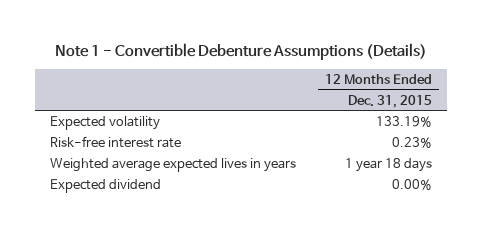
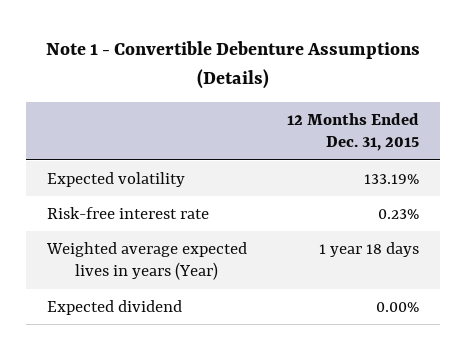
- Weighted average expected lives in years | 1 year 18 days
+ Weighted average expected lives in years (Year) | 1 year 18 days

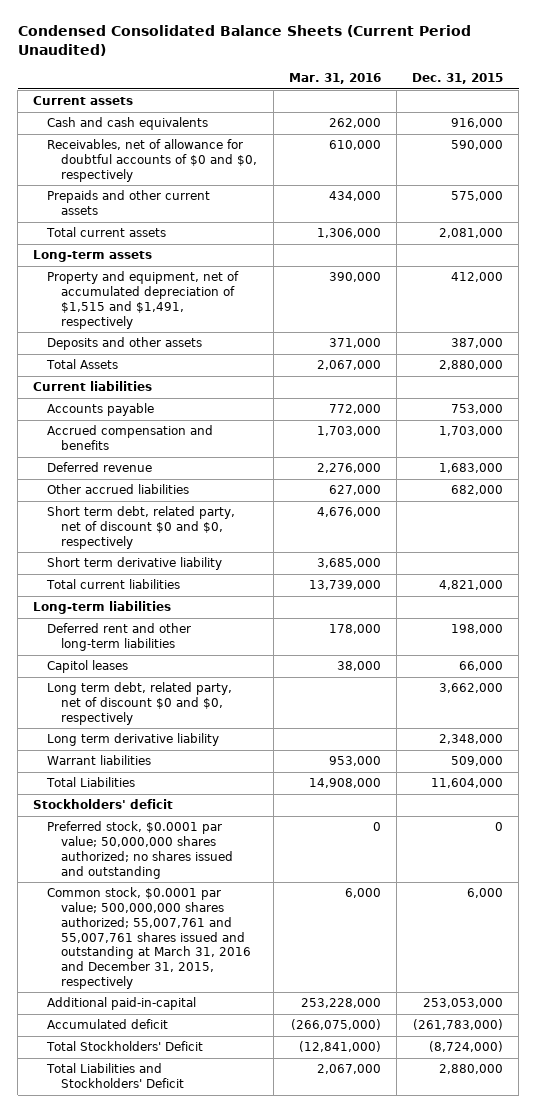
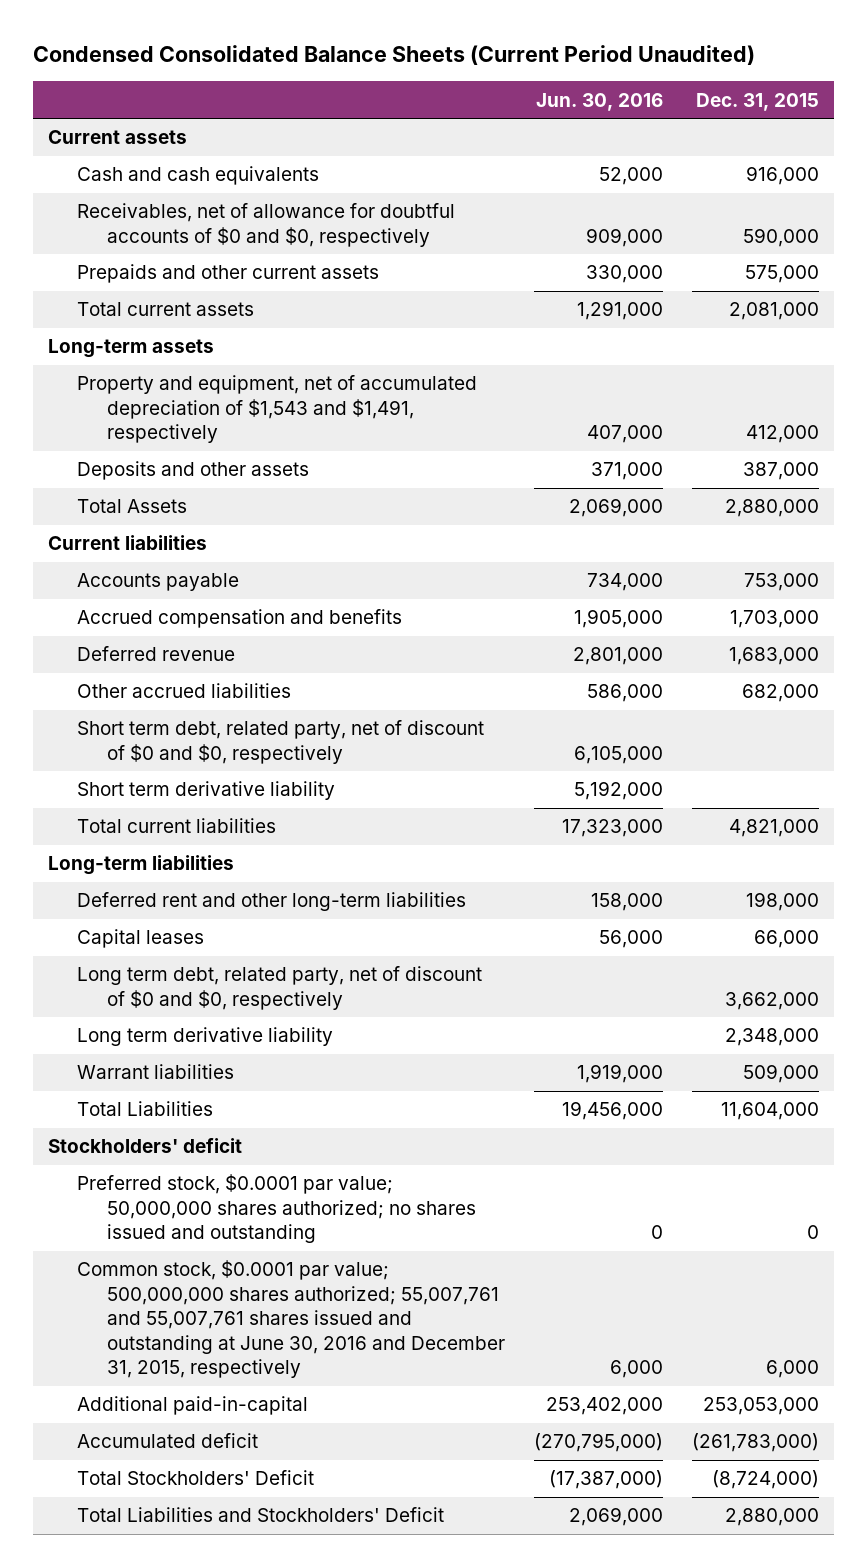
- | Mar. 31, 2016 | Dec. 31, 2015
+ | Jun. 30, 2016 | Dec. 31, 2015
- Property and equipment, net of accumulated depreciation of $1,515 and $1,491, respectively | 390,000 | 412,000
+ Property and equipment, net of accumulated depreciation of $1,543 and $1,491, respectively | 407,000 | 412,000
- Short term debt, related party, net of discount $0 and $0, respectively | 4,676,000 |
+ Short term debt, related party, net of discount of $0 and $0, respectively | 6,105,000 |
- Capitol leases | 38,000 | 66,000
- Long term debt, related party, net of discount $0 and $0, respectively | | 3,662,000
+ Capital leases | 56,000 | 66,000
+ Long term debt, related party, net of discount of $0 and $0, respectively | | 3,662,000
- Common stock, $0.0001 par value; 500,000,000 shares authorized; 55,007,761 and 55,007,761 shares issued and outstanding at March 31, 2016 and December 31, 2015, respectively | 6,000 | 6,000
+ Common stock, $0.0001 par value; 500,000,000 shares authorized; 55,007,761 and 55,007,761 shares issued and outstanding at June 30, 2016 and December 31, 2015, respectively | 6,000 | 6,000

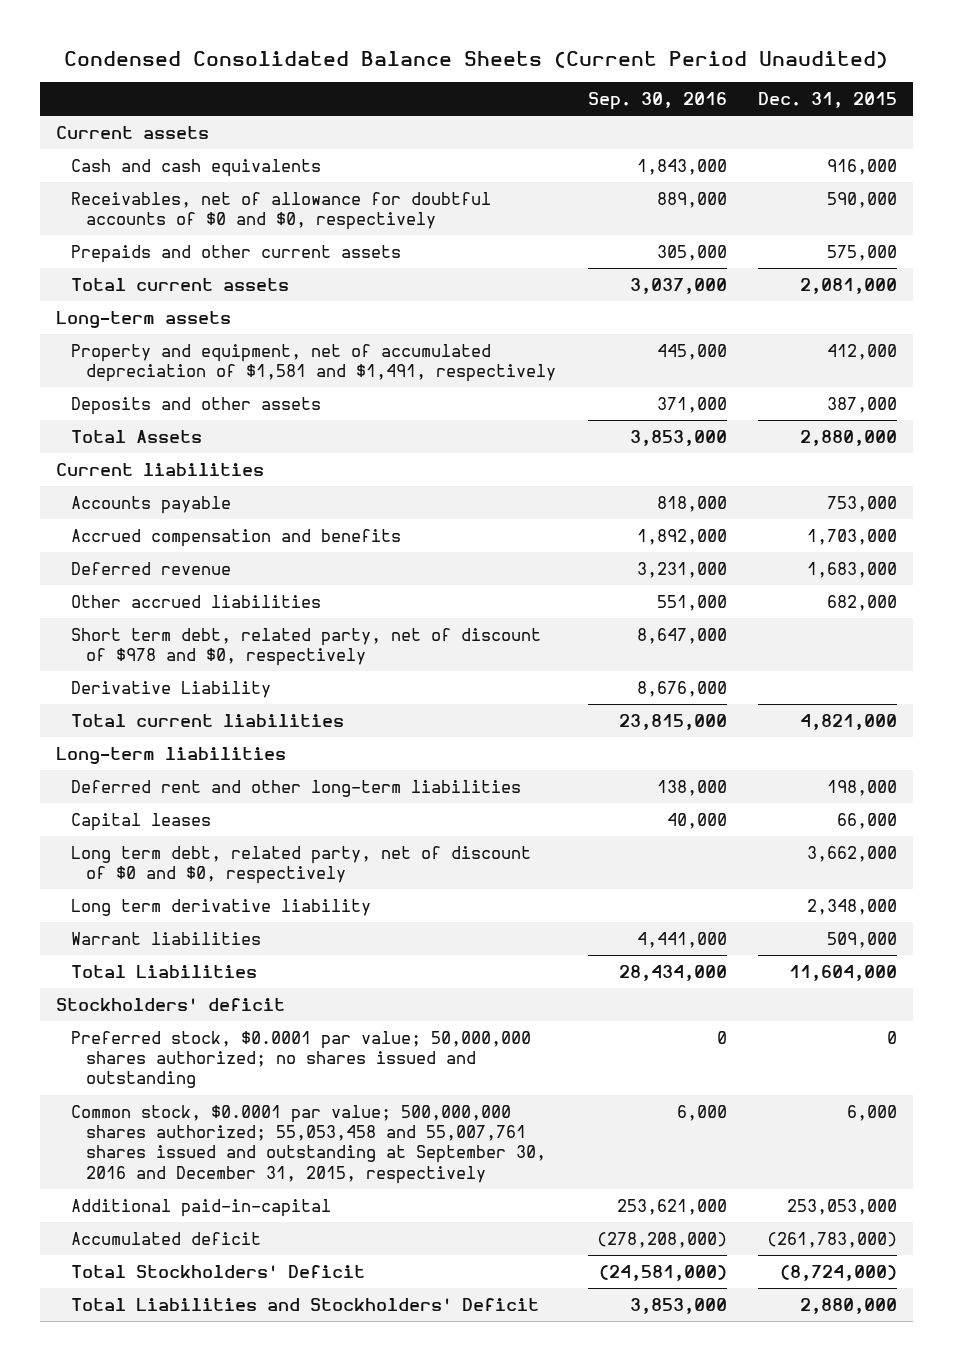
- | Jun. 30, 2016 | Dec. 31, 2015
+ | Sep. 30, 2016 | Dec. 31, 2015
- Property and equipment, net of accumulated depreciation of $1,543 and $1,491, respectively | 407,000 | 412,000
+ Property and equipment, net of accumulated depreciation of $1,581 and $1,491, respectively | 445,000 | 412,000
- Short term debt, related party, net of discount of $0 and $0, respectively | 6,105,000 |
- Short term derivative liability | 5,192,000 |
+ Short term debt, related party, net of discount of $978 and $0, respectively | 8,647,000 |
+ Derivative Liability | 8,676,000 |
- Common stock, $0.0001 par value; 500,000,000 shares authorized; 55,007,761 and 55,007,761 shares issued and outstanding at June 30, 2016 and December 31, 2015, respectively | 6,000 | 6,000
+ Common stock, $0.0001 par value; 500,000,000 shares authorized; 55,053,458 and 55,007,761 shares issued and outstanding at September 30, 2016 and December 31, 2015, respectively | 6,000 | 6,000

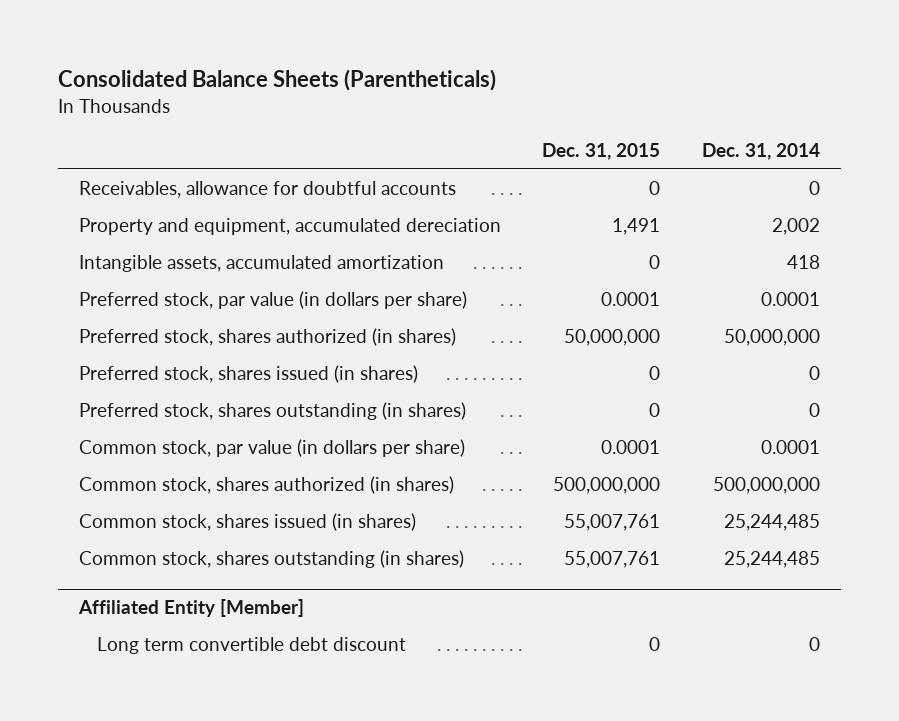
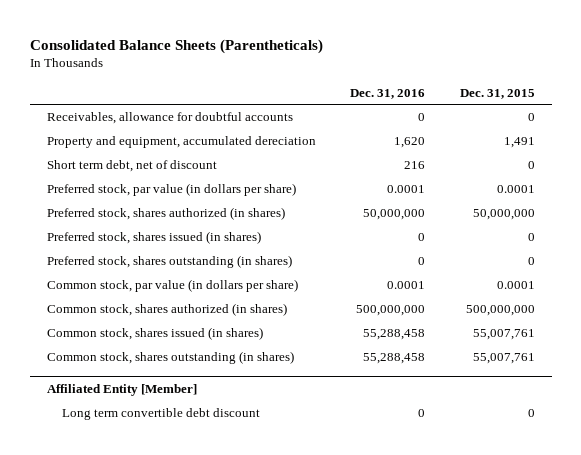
- | Dec. 31, 2015 | Dec. 31, 2014
+ | Dec. 31, 2016 | Dec. 31, 2015
- Intangible assets, accumulated amortization | 0 | 418
+ Short term debt, net of discount | 216 | 0

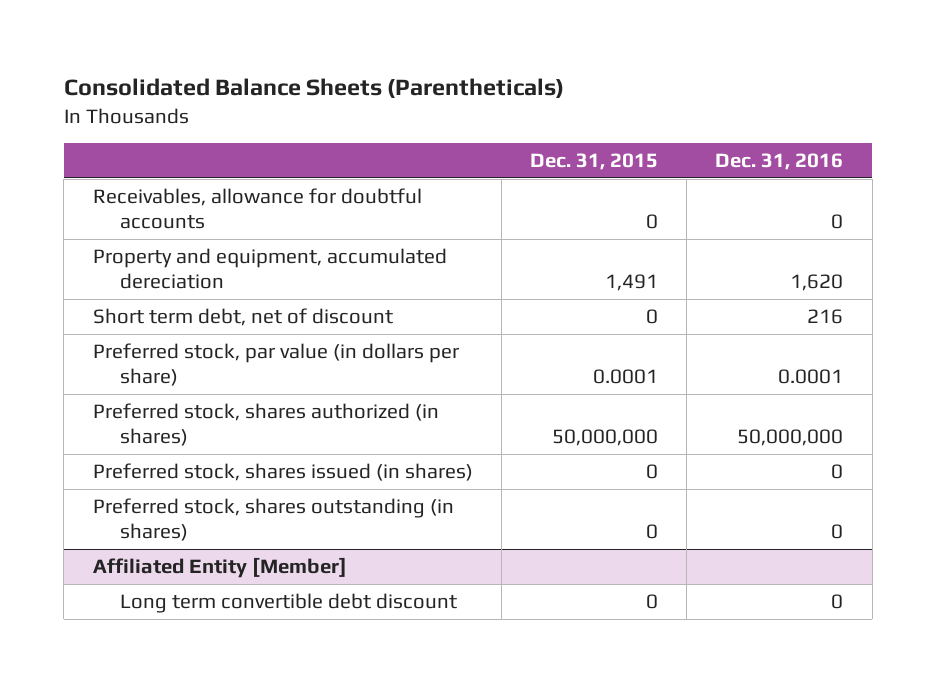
- | Dec. 31, 2016 | Dec. 31, 2015
+ | Dec. 31, 2015 | Dec. 31, 2016
- Common stock, par value (in dollars per share) | 0.0001 | 0.0001
- Common stock, shares authorized (in shares) | 500,000,000 | 500,000,000
- Common stock, shares issued (in shares) | 55,288,458 | 55,007,761
- Common stock, shares outstanding (in shares) | 55,288,458 | 55,007,761

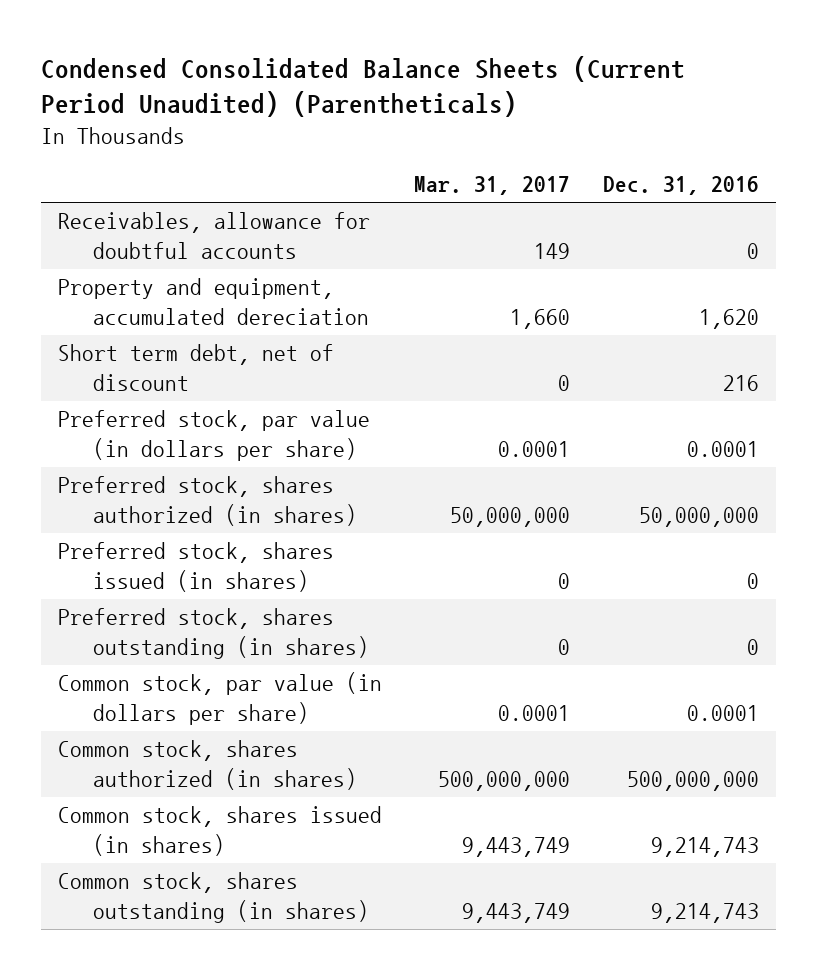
- Consolidated Balance Sheets (Parentheticals)
+ Condensed Consolidated Balance Sheets (Current Period Unaudited) (Parentheticals)
- | Dec. 31, 2015 | Dec. 31, 2016
+ | Mar. 31, 2017 | Dec. 31, 2016
- Affiliated Entity [Member]
- Long term convertible debt discount | 0 | 0
+ Common stock, par value (in dollars per share) | 0.0001 | 0.0001
+ Common stock, shares authorized (in shares) | 500,000,000 | 500,000,000
+ Common stock, shares issued (in shares) | 9,443,749 | 9,214,743
+ Common stock, shares outstanding (in shares) | 9,443,749 | 9,214,743

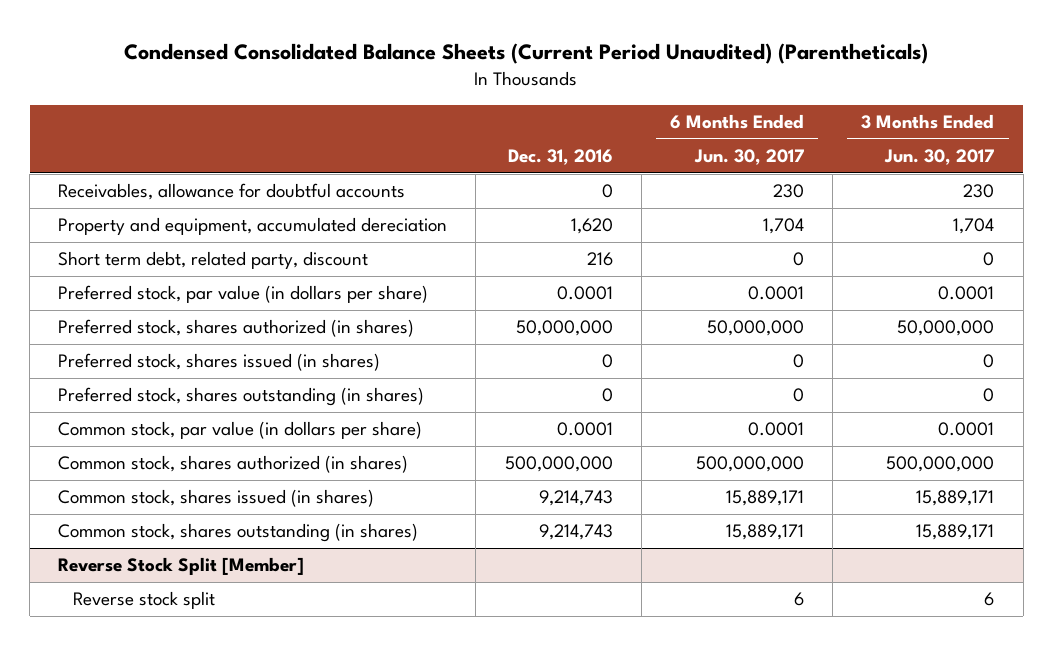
- | Mar. 31, 2017 | Dec. 31, 2016
+ | Dec. 31, 2016 | 6 Months Ended Jun. 30, 2017 | 3 Months Ended Jun. 30, 2017
- Short term debt, net of discount | 0 | 216
+ Short term debt, related party, discount | 216 | 0 | 0
+ Reverse Stock Split [Member]
+ Reverse stock split | | 6 | 6

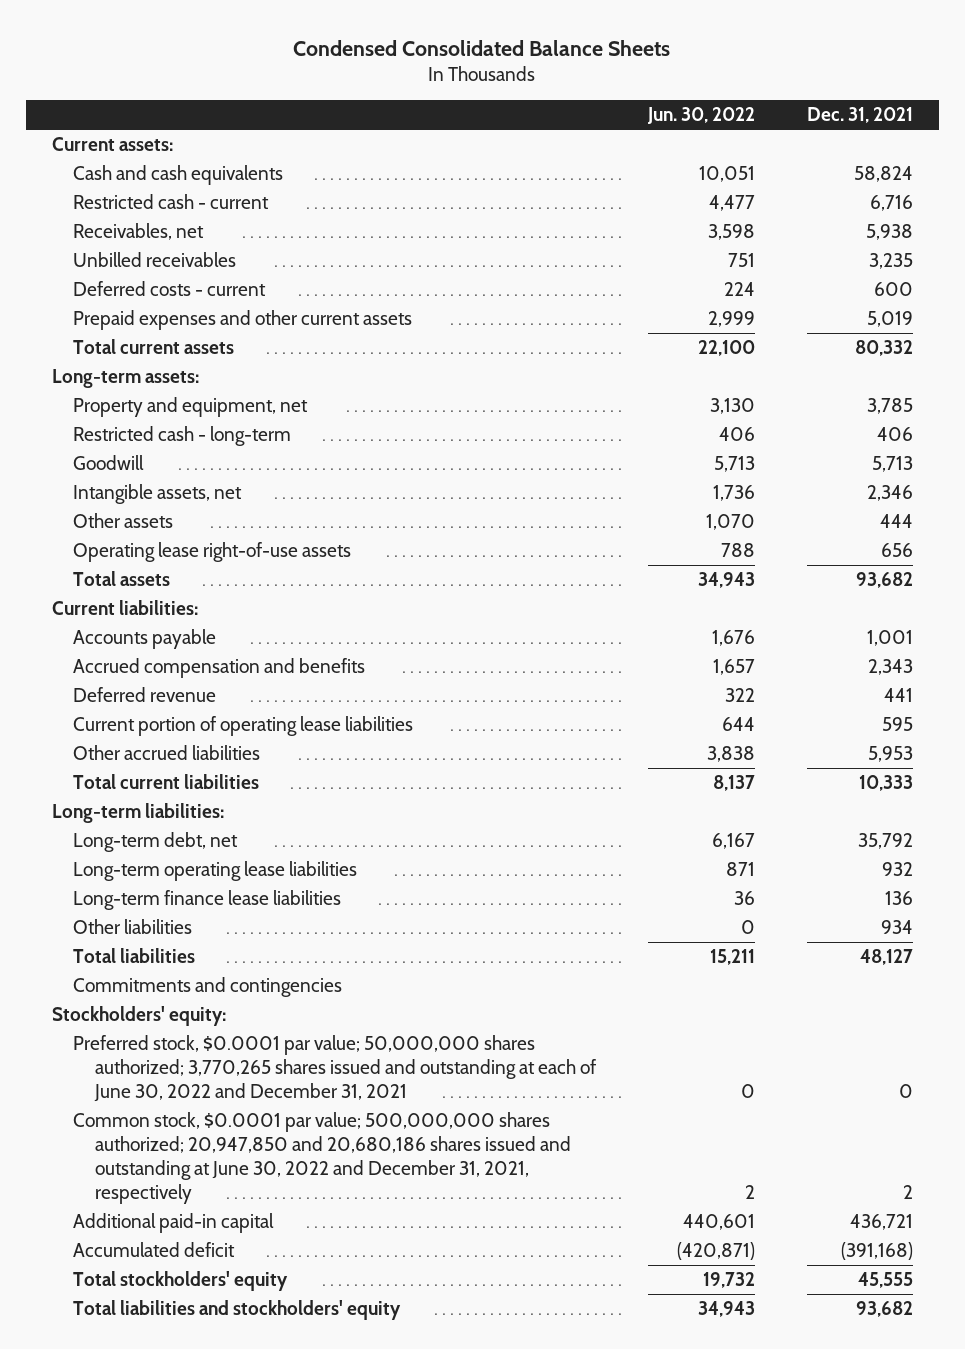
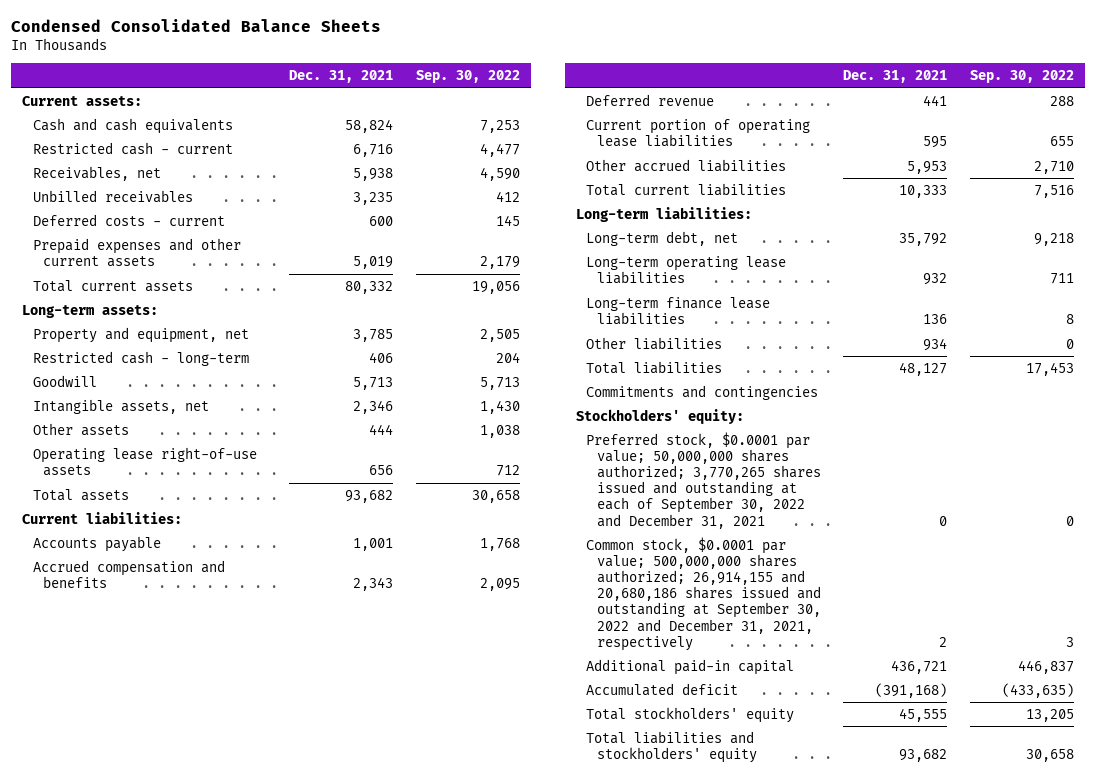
- | Jun. 30, 2022 | Dec. 31, 2021
+ | Dec. 31, 2021 | Sep. 30, 2022
- Preferred stock, $0.0001 par value; 50,000,000 shares authorized; 3,770,265 shares issued and outstanding at each of June 30, 2022 and December 31, 2021 | 0 | 0
- Common stock, $0.0001 par value; 500,000,000 shares authorized; 20,947,850 and 20,680,186 shares issued and outstanding at June 30, 2022 and December 31, 2021, respectively | 2 | 2
+ Preferred stock, $0.0001 par value; 50,000,000 shares authorized; 3,770,265 shares issued and outstanding at each of September 30, 2022 and December 31, 2021 | 0 | 0
+ Common stock, $0.0001 par value; 500,000,000 shares authorized; 26,914,155 and 20,680,186 shares issued and outstanding at September 30, 2022 and December 31, 2021, respectively | 2 | 3

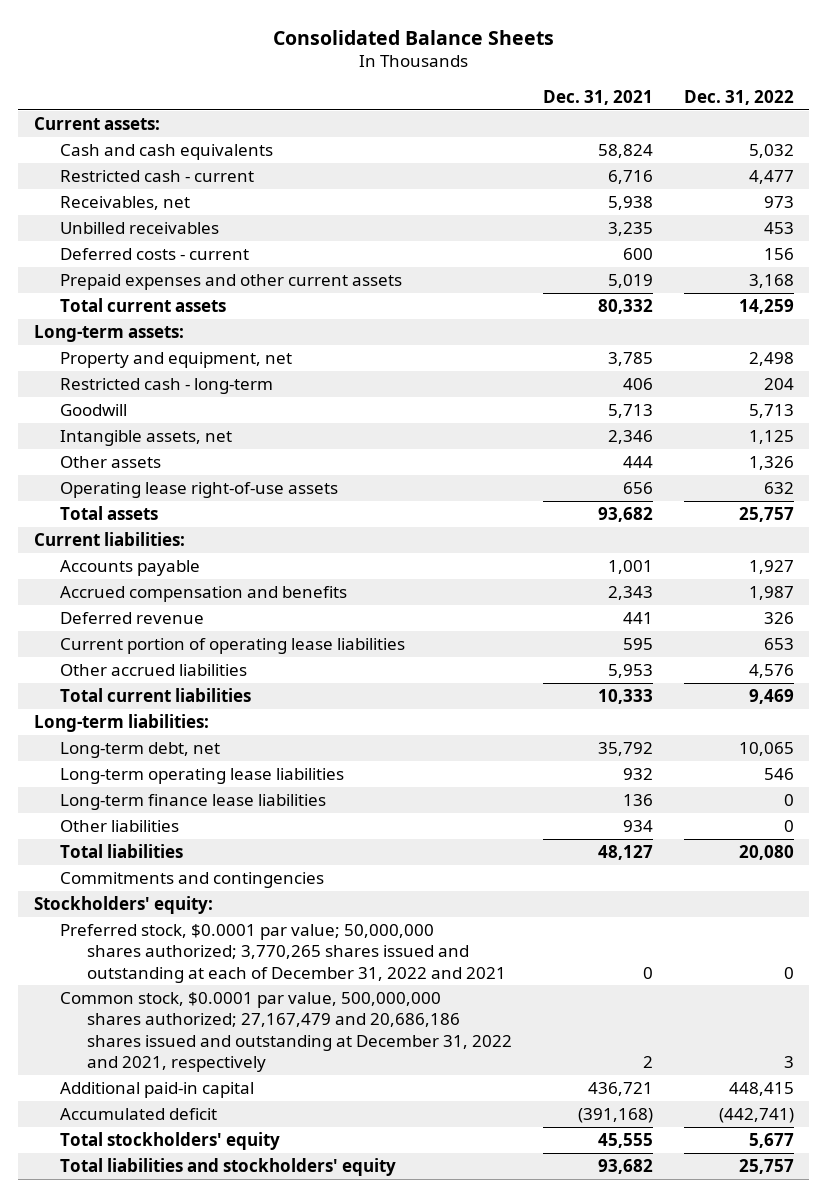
- Condensed Consolidated Balance Sheets
+ Consolidated Balance Sheets
- | Dec. 31, 2021 | Sep. 30, 2022
+ | Dec. 31, 2021 | Dec. 31, 2022
- Preferred stock, $0.0001 par value; 50,000,000 shares authorized; 3,770,265 shares issued and outstanding at each of September 30, 2022 and December 31, 2021 | 0 | 0
- Common stock, $0.0001 par value; 500,000,000 shares authorized; 26,914,155 and 20,680,186 shares issued and outstanding at September 30, 2022 and December 31, 2021, respectively | 2 | 3
+ Preferred stock, $0.0001 par value; 50,000,000 shares authorized; 3,770,265 shares issued and outstanding at each of December 31, 2022 and 2021 | 0 | 0
+ Common stock, $0.0001 par value, 500,000,000 shares authorized; 27,167,479 and 20,686,186 shares issued and outstanding at December 31, 2022 and 2021, respectively | 2 | 3

